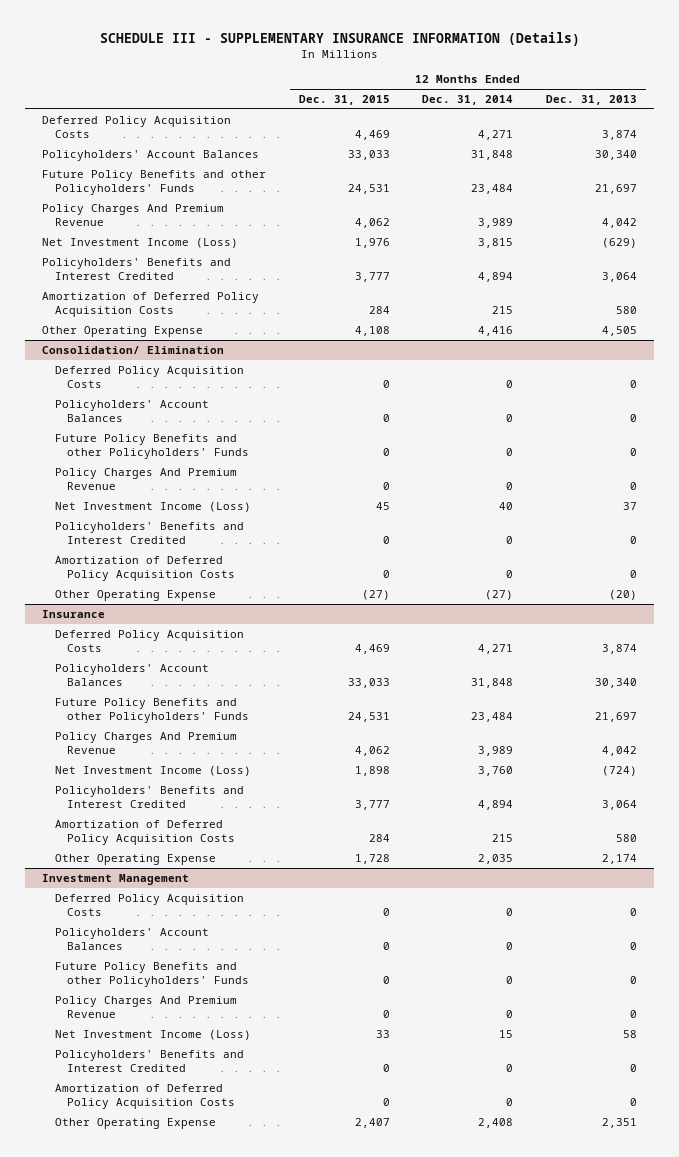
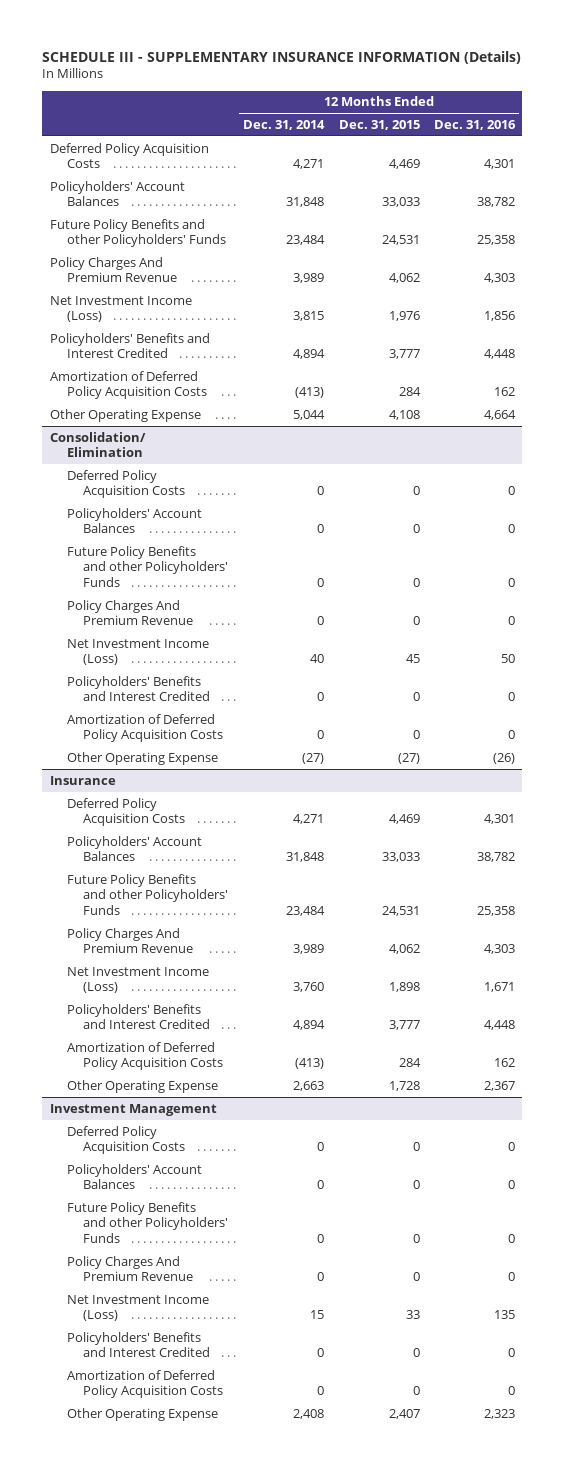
- | 12 Months Ended Dec. 31, 2015 | 12 Months Ended Dec. 31, 2014 | 12 Months Ended Dec. 31, 2013
+ | 12 Months Ended Dec. 31, 2014 | 12 Months Ended Dec. 31, 2015 | 12 Months Ended Dec. 31, 2016
- Amortization of Deferred Policy Acquisition Costs | 284 | 215 | 580
- Other Operating Expense | 4,108 | 4,416 | 4,505
+ Amortization of Deferred Policy Acquisition Costs | (413) | 284 | 162
+ Other Operating Expense | 5,044 | 4,108 | 4,664
@ Insurance
- Amortization of Deferred Policy Acquisition Costs | 284 | 215 | 580
- Other Operating Expense | 1,728 | 2,035 | 2,174
+ Amortization of Deferred Policy Acquisition Costs | (413) | 284 | 162
+ Other Operating Expense | 2,663 | 1,728 | 2,367

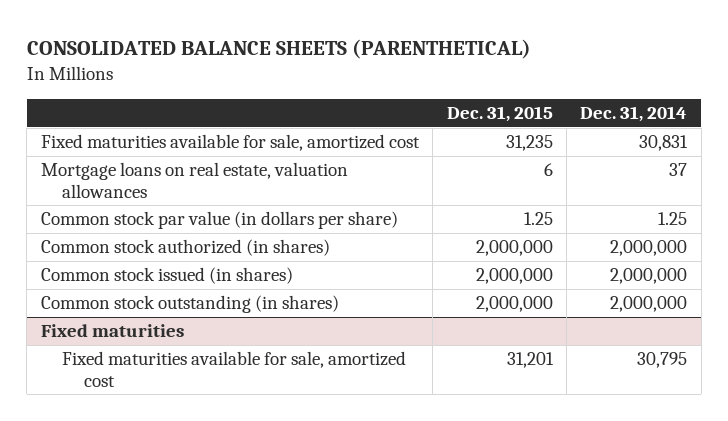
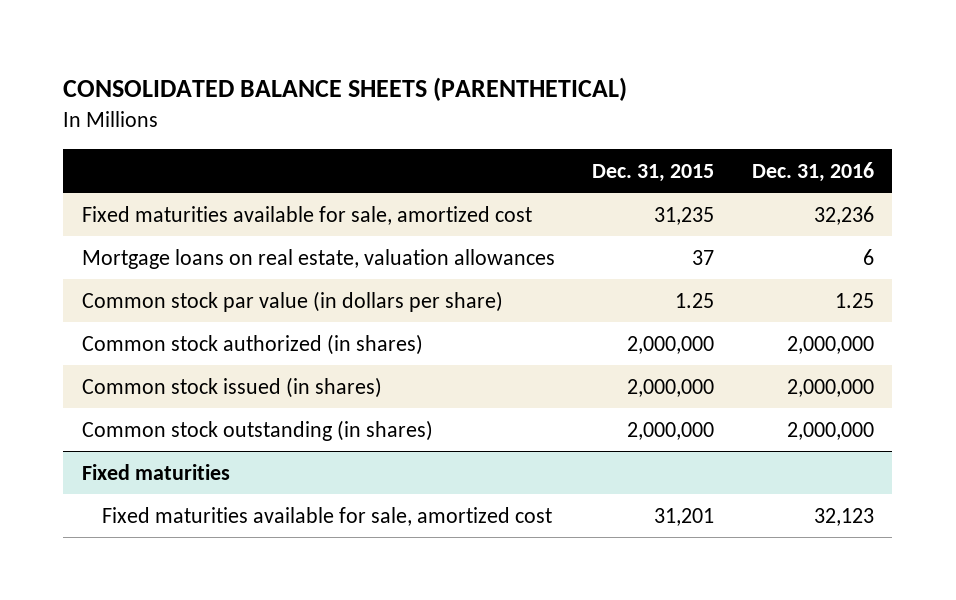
- | Dec. 31, 2015 | Dec. 31, 2014
+ | Dec. 31, 2015 | Dec. 31, 2016
- Mortgage loans on real estate, valuation allowances | 6 | 37
+ Mortgage loans on real estate, valuation allowances | 37 | 6

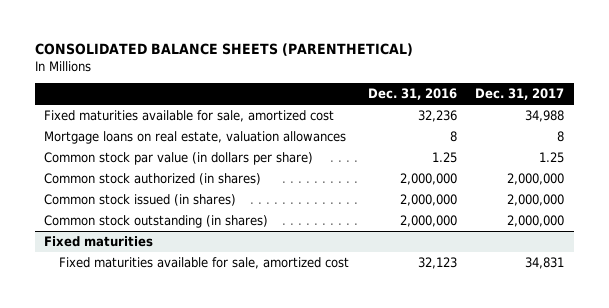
- | Dec. 31, 2015 | Dec. 31, 2016
+ | Dec. 31, 2016 | Dec. 31, 2017
- Mortgage loans on real estate, valuation allowances | 37 | 6
+ Mortgage loans on real estate, valuation allowances | 8 | 8

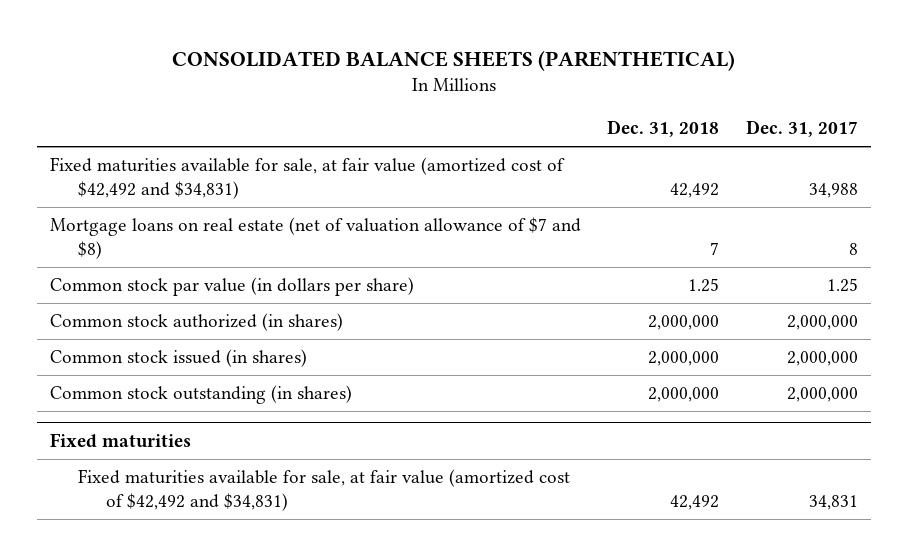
- | Dec. 31, 2016 | Dec. 31, 2017
+ | Dec. 31, 2018 | Dec. 31, 2017
- Fixed maturities available for sale, amortized cost | 32,236 | 34,988
- Mortgage loans on real estate, valuation allowances | 8 | 8
+ Fixed maturities available for sale, at fair value (amortized cost of $42,492 and $34,831) | 42,492 | 34,988
+ Mortgage loans on real estate (net of valuation allowance of $7 and $8) | 7 | 8
@ Fixed maturities
- Fixed maturities available for sale, amortized cost | 32,123 | 34,831
+ Fixed maturities available for sale, at fair value (amortized cost of $42,492 and $34,831) | 42,492 | 34,831

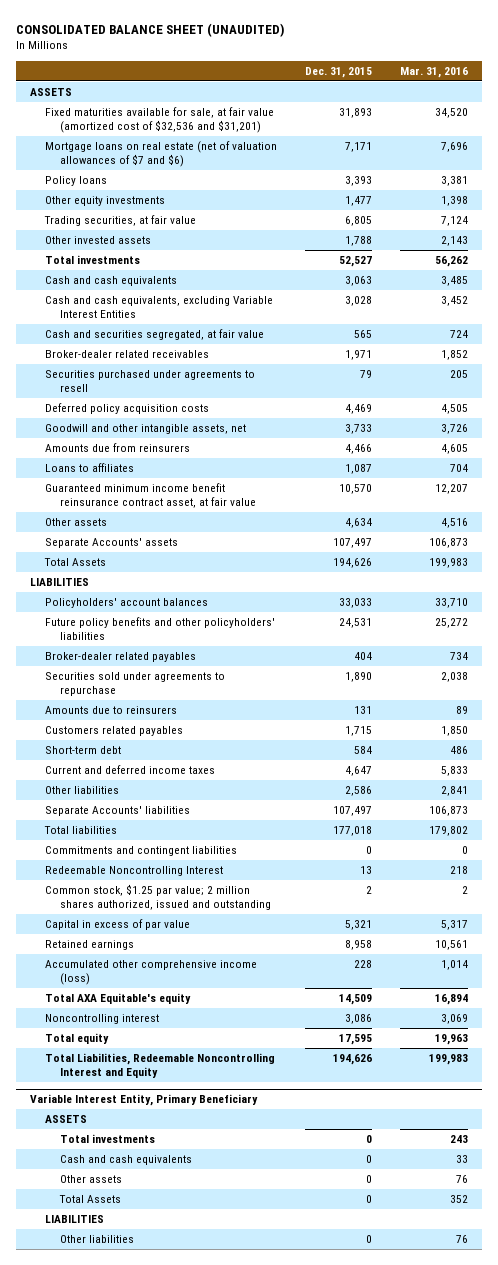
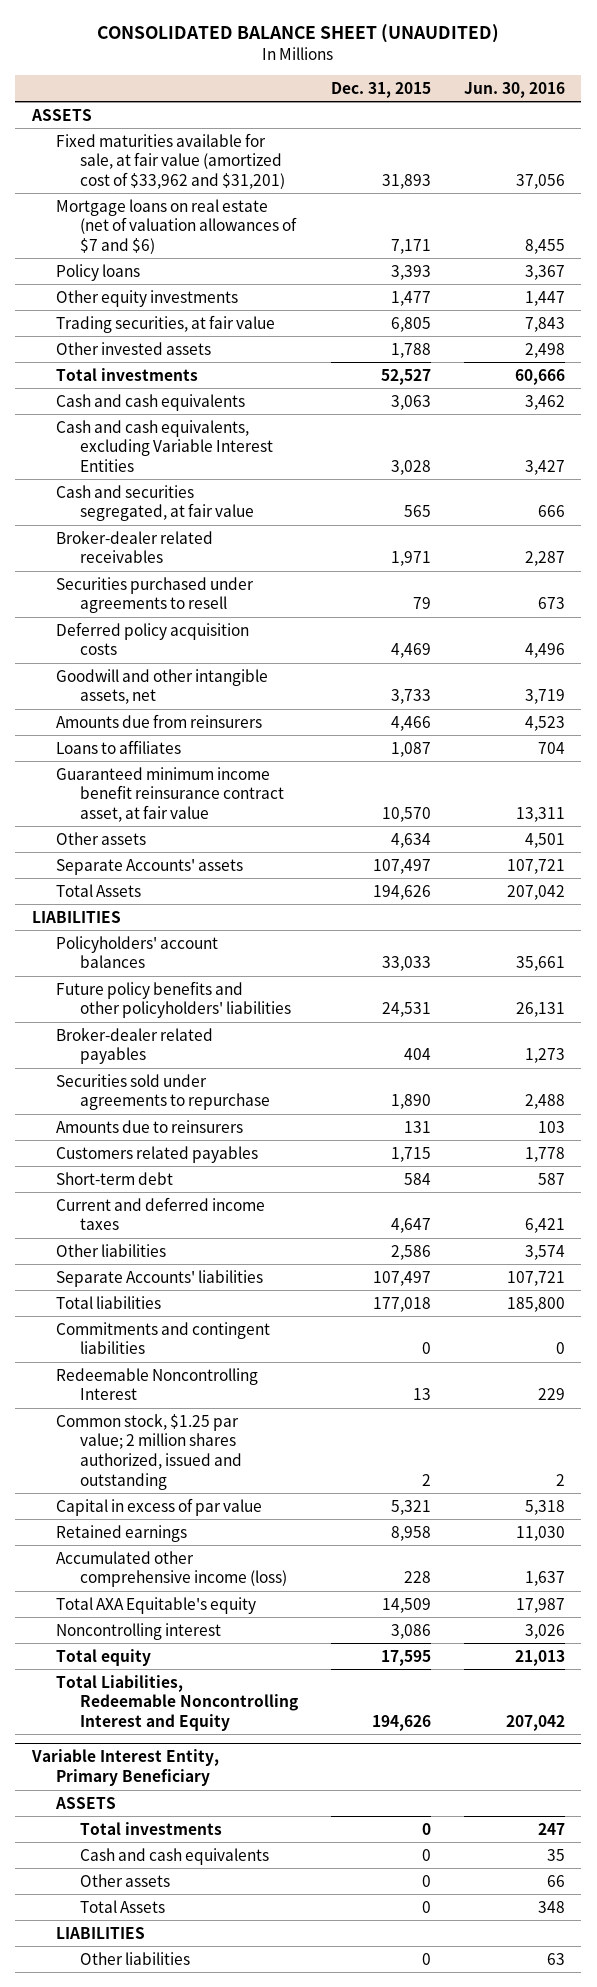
- | Dec. 31, 2015 | Mar. 31, 2016
+ | Dec. 31, 2015 | Jun. 30, 2016
- Fixed maturities available for sale, at fair value (amortized cost of $32,536 and $31,201) | 31,893 | 34,520
+ Fixed maturities available for sale, at fair value (amortized cost of $33,962 and $31,201) | 31,893 | 37,056

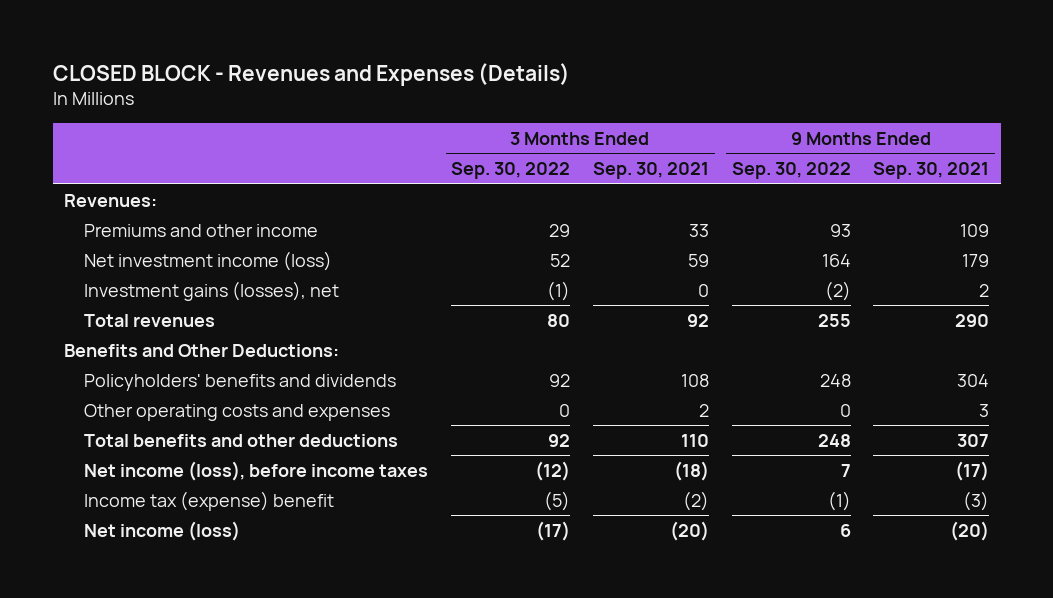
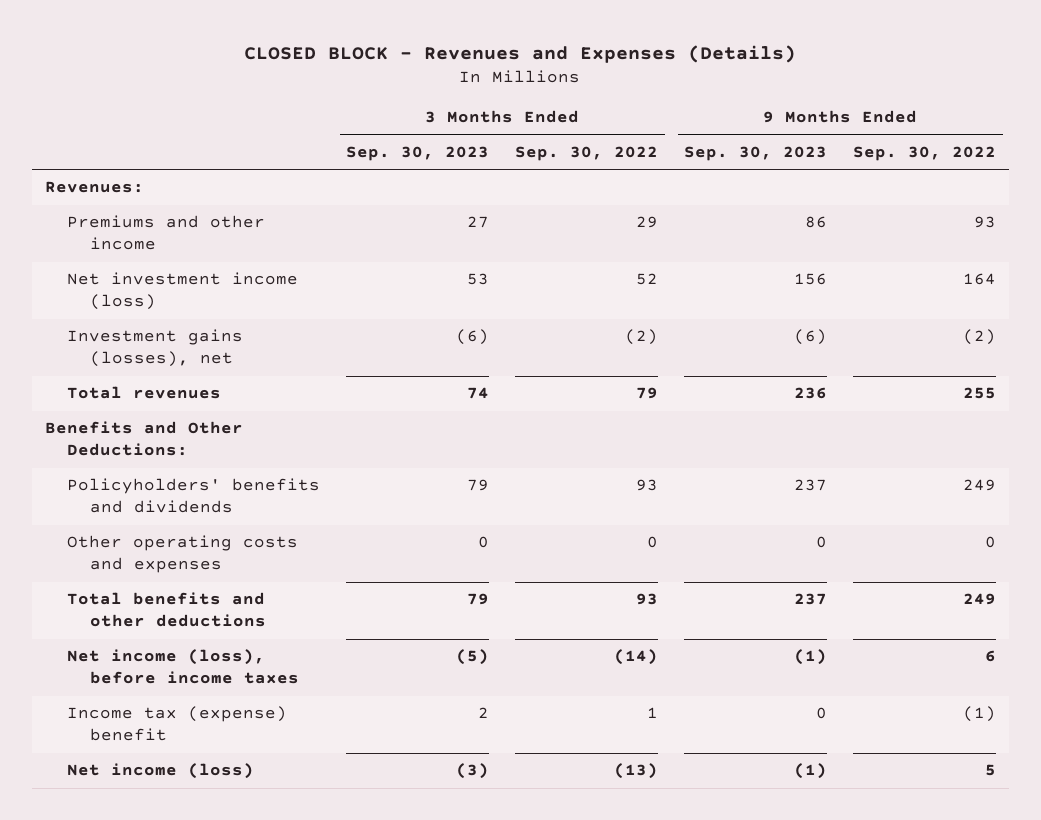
- | 3 Months Ended Sep. 30, 2022 | 3 Months Ended Sep. 30, 2021 | 9 Months Ended Sep. 30, 2022 | 9 Months Ended Sep. 30, 2021
+ | 3 Months Ended Sep. 30, 2023 | 3 Months Ended Sep. 30, 2022 | 9 Months Ended Sep. 30, 2023 | 9 Months Ended Sep. 30, 2022
- Investment gains (losses), net | (1) | 0 | (2) | 2
- Total revenues | 80 | 92 | 255 | 290
+ Investment gains (losses), net | (6) | (2) | (6) | (2)
+ Total revenues | 74 | 79 | 236 | 255
- Policyholders' benefits and dividends | 92 | 108 | 248 | 304
+ Policyholders' benefits and dividends | 79 | 93 | 237 | 249
- Total benefits and other deductions | 92 | 110 | 248 | 307
- Net income (loss), before income taxes | (12) | (18) | 7 | (17)
- Income tax (expense) benefit | (5) | (2) | (1) | (3)
- Net income (loss) | (17) | (20) | 6 | (20)
+ Total benefits and other deductions | 79 | 93 | 237 | 249
+ Net income (loss), before income taxes | (5) | (14) | (1) | 6
+ Income tax (expense) benefit | 2 | 1 | 0 | (1)
+ Net income (loss) | (3) | (13) | (1) | 5

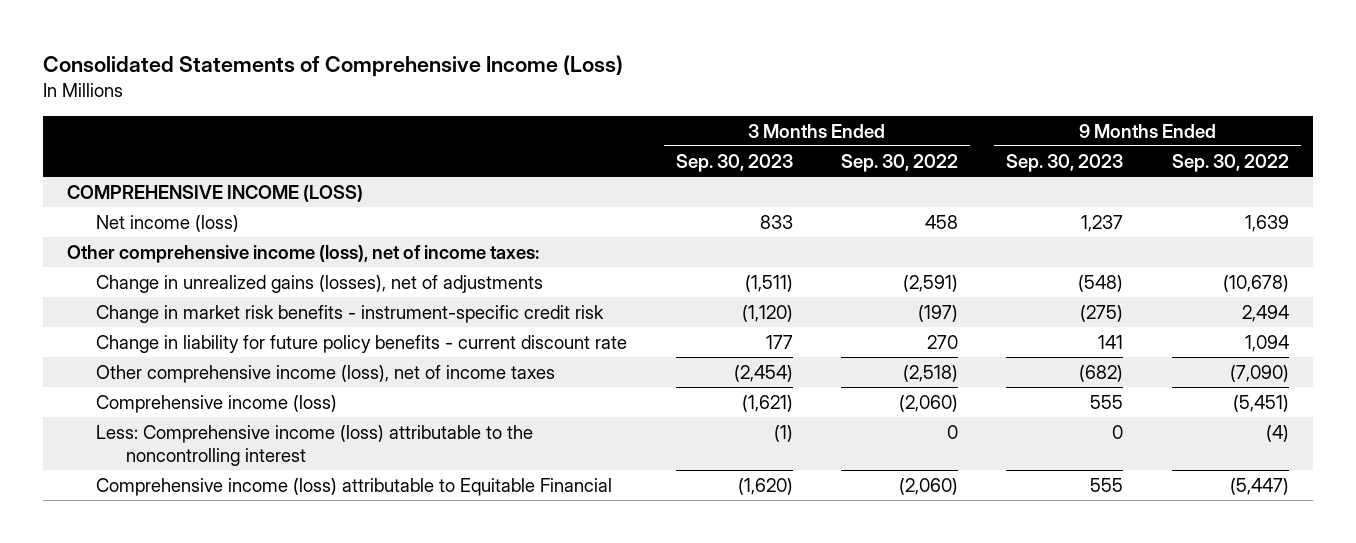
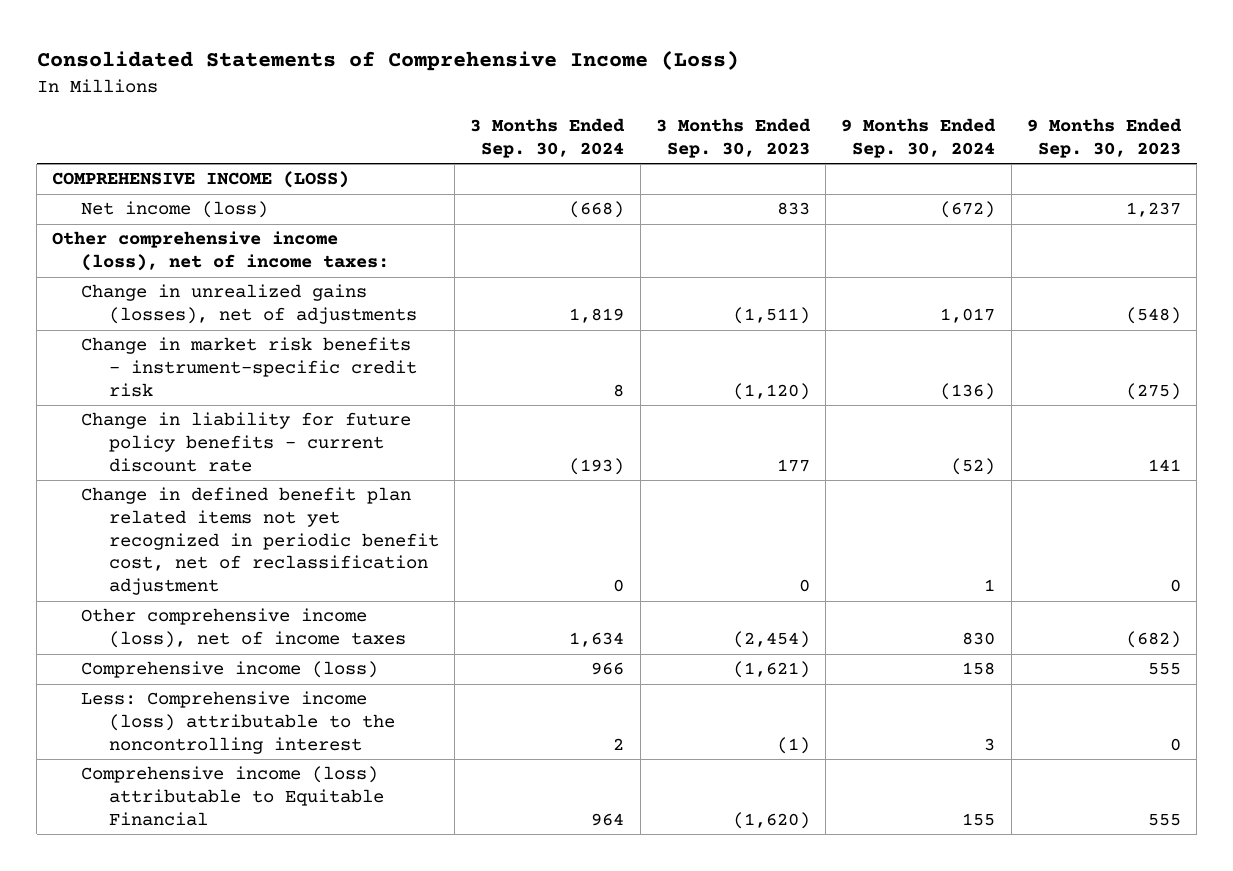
- | 3 Months Ended Sep. 30, 2023 | 3 Months Ended Sep. 30, 2022 | 9 Months Ended Sep. 30, 2023 | 9 Months Ended Sep. 30, 2022
+ | 3 Months Ended Sep. 30, 2024 | 3 Months Ended Sep. 30, 2023 | 9 Months Ended Sep. 30, 2024 | 9 Months Ended Sep. 30, 2023
+ Change in defined benefit plan related items not yet recognized in periodic benefit cost, net of reclassification adjustment | 0 | 0 | 1 | 0

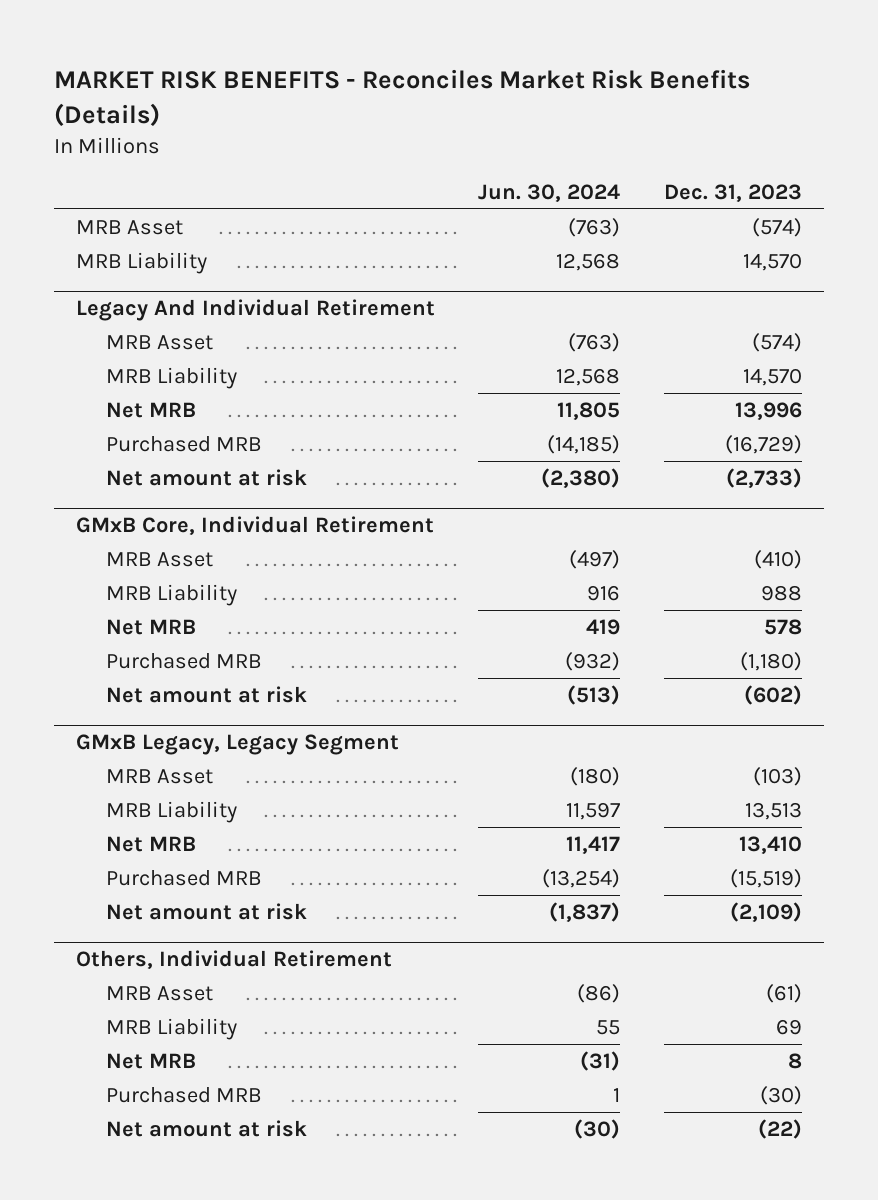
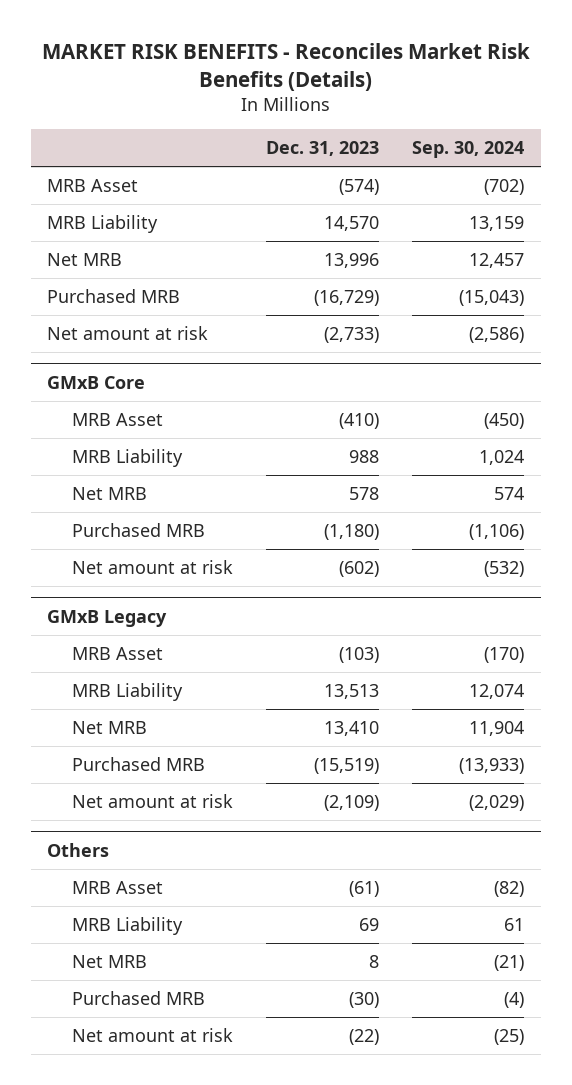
- | Jun. 30, 2024 | Dec. 31, 2023
+ | Dec. 31, 2023 | Sep. 30, 2024
- Legacy And Individual Retirement
- MRB Asset | (763) | (574)
- MRB Liability | 12,568 | 14,570
- GMxB Core, Individual Retirement
+ GMxB Core
- GMxB Legacy, Legacy Segment
+ GMxB Legacy
- Others, Individual Retirement
+ Others

